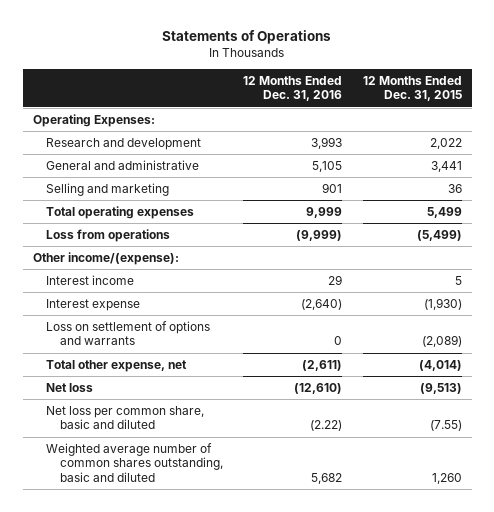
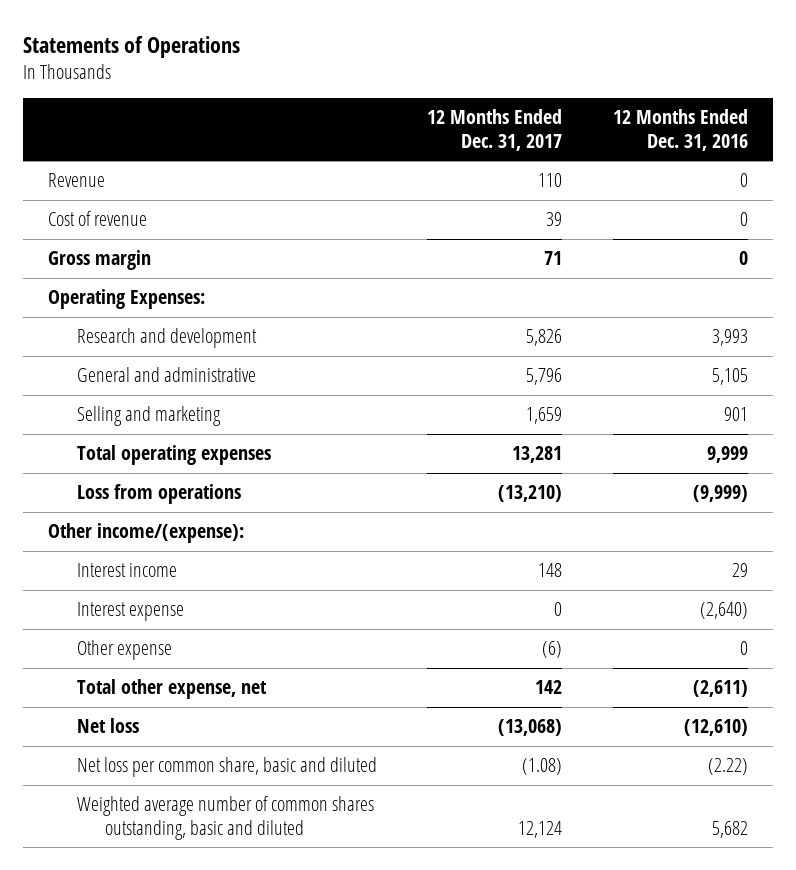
- | 12 Months Ended Dec. 31, 2016 | 12 Months Ended Dec. 31, 2015
+ | 12 Months Ended Dec. 31, 2017 | 12 Months Ended Dec. 31, 2016
+ Revenue | 110 | 0
+ Cost of revenue | 39 | 0
+ Gross margin | 71 | 0
- Loss on settlement of options and warrants | 0 | (2,089)
+ Other expense | (6) | 0

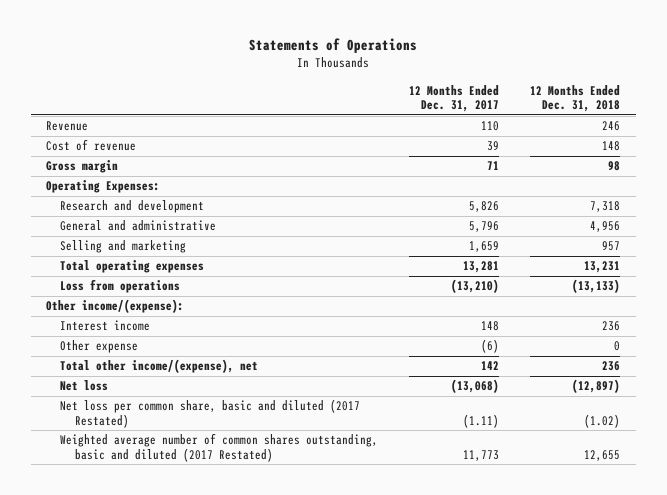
- | 12 Months Ended Dec. 31, 2017 | 12 Months Ended Dec. 31, 2016
+ | 12 Months Ended Dec. 31, 2017 | 12 Months Ended Dec. 31, 2018
- Interest expense | 0 | (2,640)
- Total other expense, net | 142 | (2,611)
+ Total other income/(expense), net | 142 | 236
- Net loss per common share, basic and diluted | (1.08) | (2.22)
- Weighted average number of common shares outstanding, basic and diluted | 12,124 | 5,682
+ Net loss per common share, basic and diluted (2017 Restated) | (1.11) | (1.02)
+ Weighted average number of common shares outstanding, basic and diluted (2017 Restated) | 11,773 | 12,655

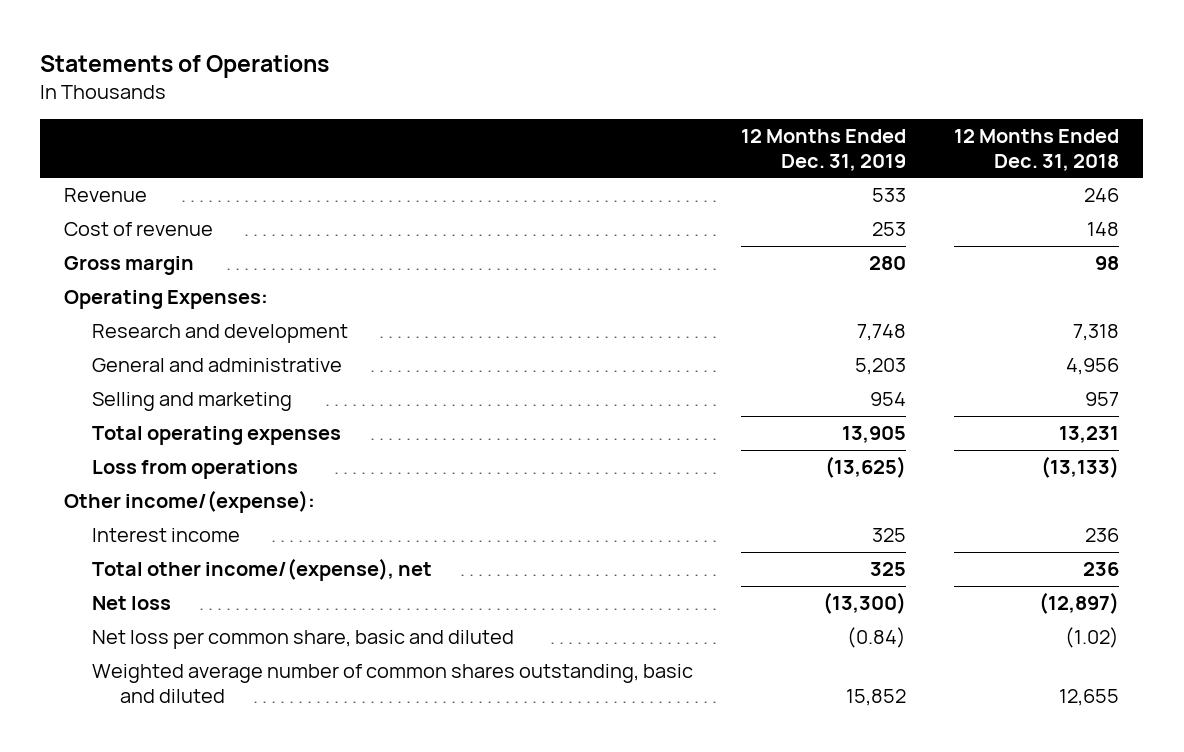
- | 12 Months Ended Dec. 31, 2017 | 12 Months Ended Dec. 31, 2018
+ | 12 Months Ended Dec. 31, 2019 | 12 Months Ended Dec. 31, 2018
- Other expense | (6) | 0
- Net loss per common share, basic and diluted (2017 Restated) | (1.11) | (1.02)
- Weighted average number of common shares outstanding, basic and diluted (2017 Restated) | 11,773 | 12,655
+ Net loss per common share, basic and diluted | (0.84) | (1.02)
+ Weighted average number of common shares outstanding, basic and diluted | 15,852 | 12,655

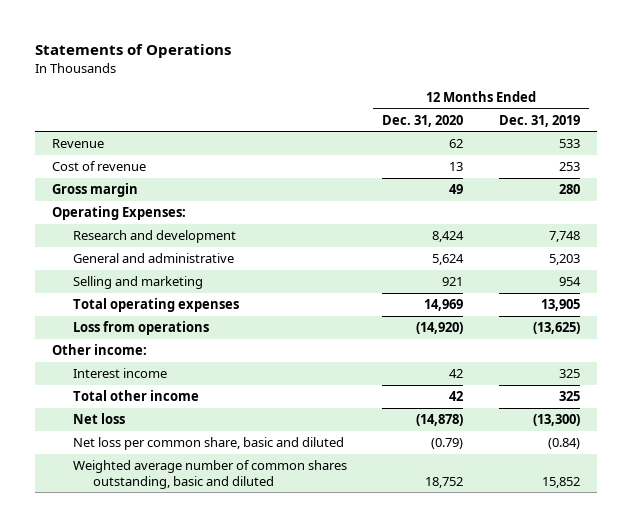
- | 12 Months Ended Dec. 31, 2019 | 12 Months Ended Dec. 31, 2018
+ | 12 Months Ended Dec. 31, 2020 | 12 Months Ended Dec. 31, 2019
- Other income/(expense):
+ Other income:
- Total other income/(expense), net | 325 | 236
+ Total other income | 42 | 325

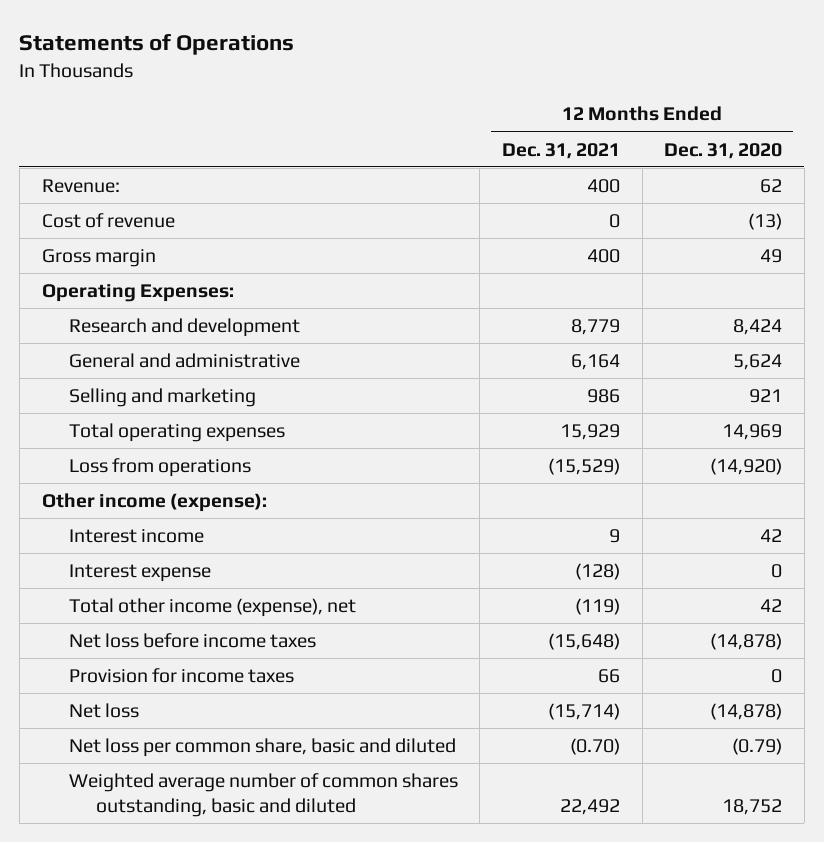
- | 12 Months Ended Dec. 31, 2020 | 12 Months Ended Dec. 31, 2019
+ | 12 Months Ended Dec. 31, 2021 | 12 Months Ended Dec. 31, 2020
- Revenue | 62 | 533
- Cost of revenue | 13 | 253
+ Revenue: | 400 | 62
+ Cost of revenue | 0 | (13)
- Other income:
+ Other income (expense):
- Total other income | 42 | 325
+ Interest expense | (128) | 0
+ Total other income (expense), net | (119) | 42
+ Net loss before income taxes | (15,648) | (14,878)
+ Provision for income taxes | 66 | 0

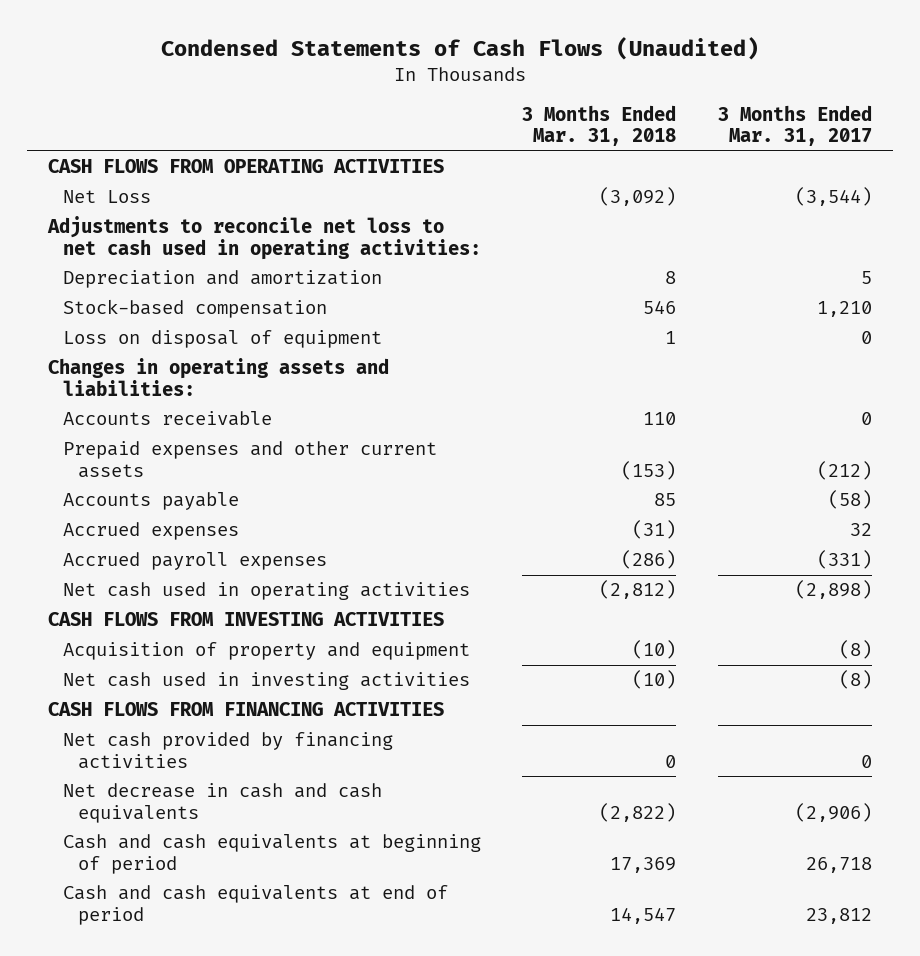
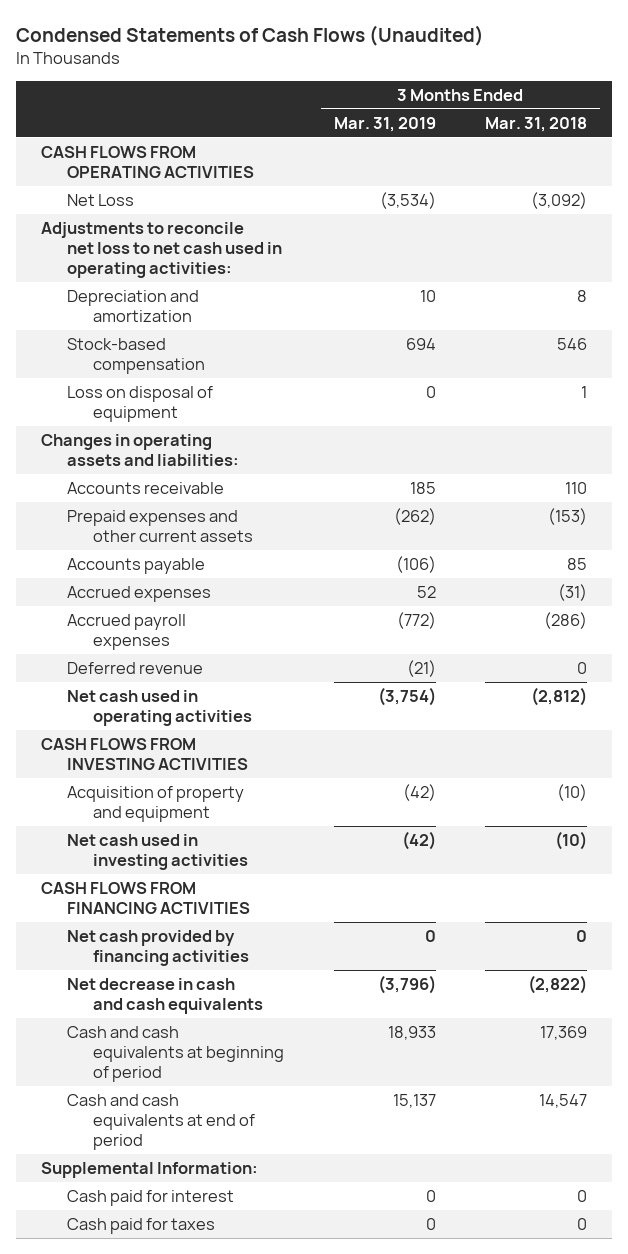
- | 3 Months Ended Mar. 31, 2018 | 3 Months Ended Mar. 31, 2017
+ | 3 Months Ended Mar. 31, 2019 | 3 Months Ended Mar. 31, 2018
+ Deferred revenue | (21) | 0
+ Supplemental Information:
+ Cash paid for interest | 0 | 0
+ Cash paid for taxes | 0 | 0

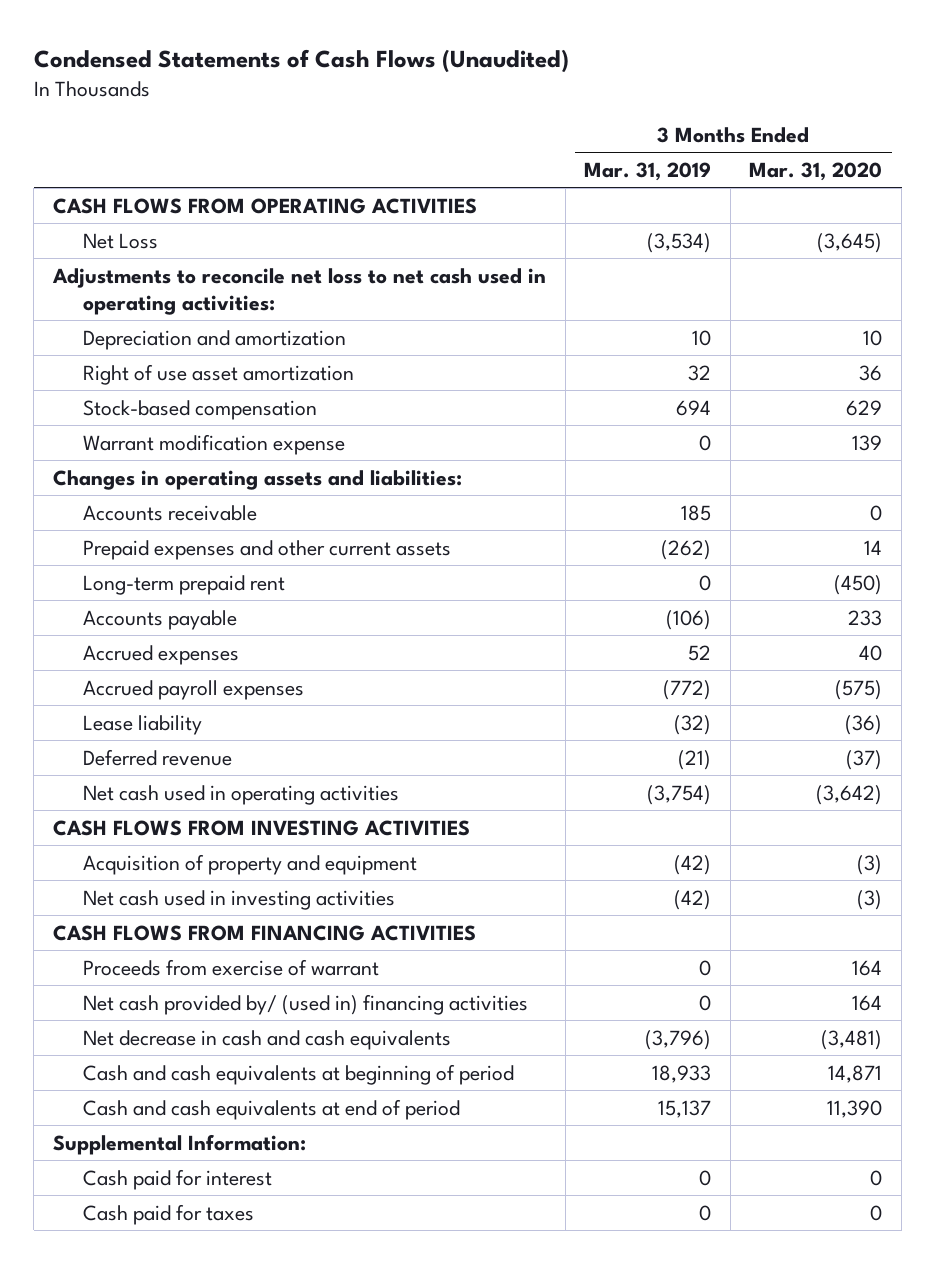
- | 3 Months Ended Mar. 31, 2019 | 3 Months Ended Mar. 31, 2018
+ | 3 Months Ended Mar. 31, 2019 | 3 Months Ended Mar. 31, 2020
+ Right of use asset amortization | 32 | 36
- Loss on disposal of equipment | 0 | 1
+ Warrant modification expense | 0 | 139
+ Long-term prepaid rent | 0 | (450)
+ Lease liability | (32) | (36)
- Net cash provided by financing activities | 0 | 0
+ Proceeds from exercise of warrant | 0 | 164
+ Net cash provided by/ (used in) financing activities | 0 | 164

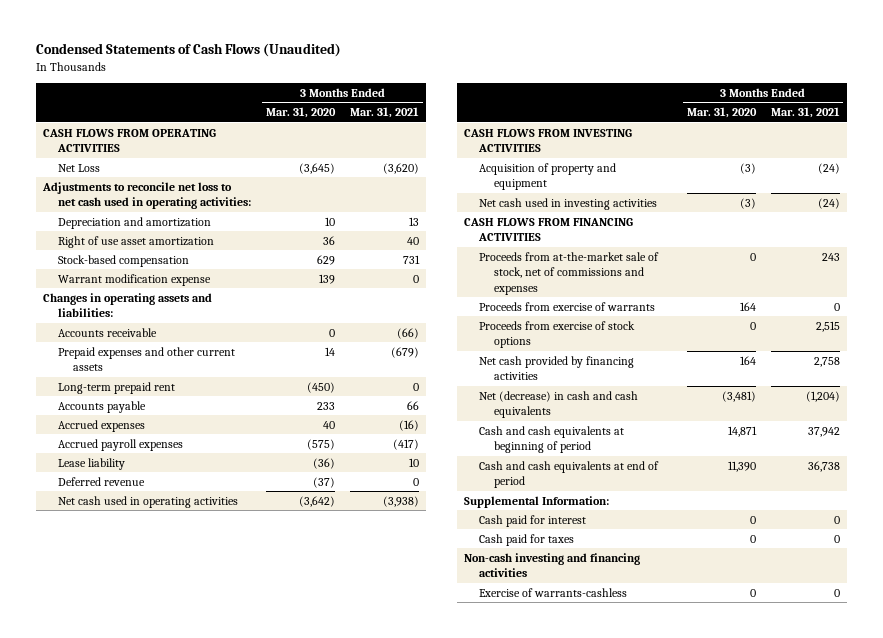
- | 3 Months Ended Mar. 31, 2019 | 3 Months Ended Mar. 31, 2020
+ | 3 Months Ended Mar. 31, 2020 | 3 Months Ended Mar. 31, 2021
- Proceeds from exercise of warrant | 0 | 164
- Net cash provided by/ (used in) financing activities | 0 | 164
- Net decrease in cash and cash equivalents | (3,796) | (3,481)
+ Proceeds from at-the-market sale of stock, net of commissions and expenses | 0 | 243
+ Proceeds from exercise of warrants | 164 | 0
+ Proceeds from exercise of stock options | 0 | 2,515
+ Net cash provided by financing activities | 164 | 2,758
+ Net (decrease) in cash and cash equivalents | (3,481) | (1,204)
+ Non-cash investing and financing activities
+ Exercise of warrants-cashless | 0 | 0

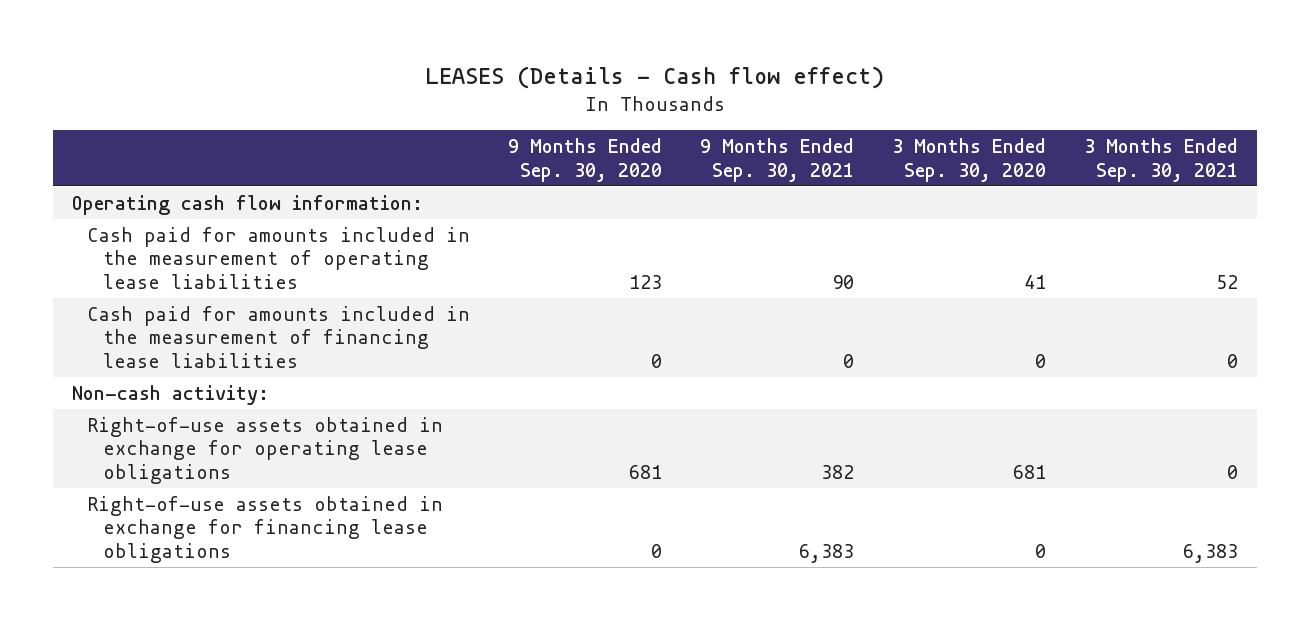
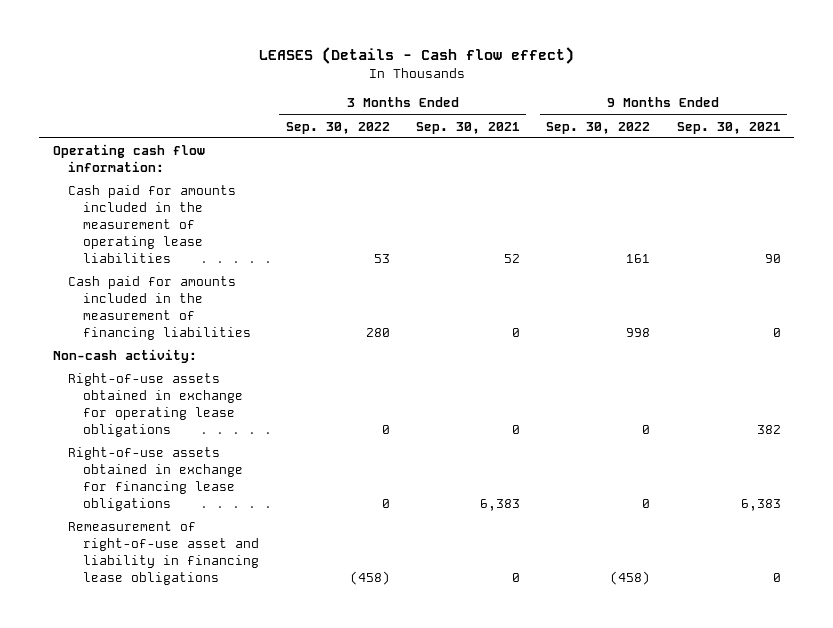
- | 9 Months Ended Sep. 30, 2020 | 9 Months Ended Sep. 30, 2021 | 3 Months Ended Sep. 30, 2020 | 3 Months Ended Sep. 30, 2021
+ | 3 Months Ended Sep. 30, 2022 | 3 Months Ended Sep. 30, 2021 | 9 Months Ended Sep. 30, 2022 | 9 Months Ended Sep. 30, 2021
- Cash paid for amounts included in the measurement of financing lease liabilities | 0 | 0 | 0 | 0
+ Cash paid for amounts included in the measurement of financing liabilities | 280 | 0 | 998 | 0
+ Remeasurement of right-of-use asset and liability in financing lease obligations | (458) | 0 | (458) | 0

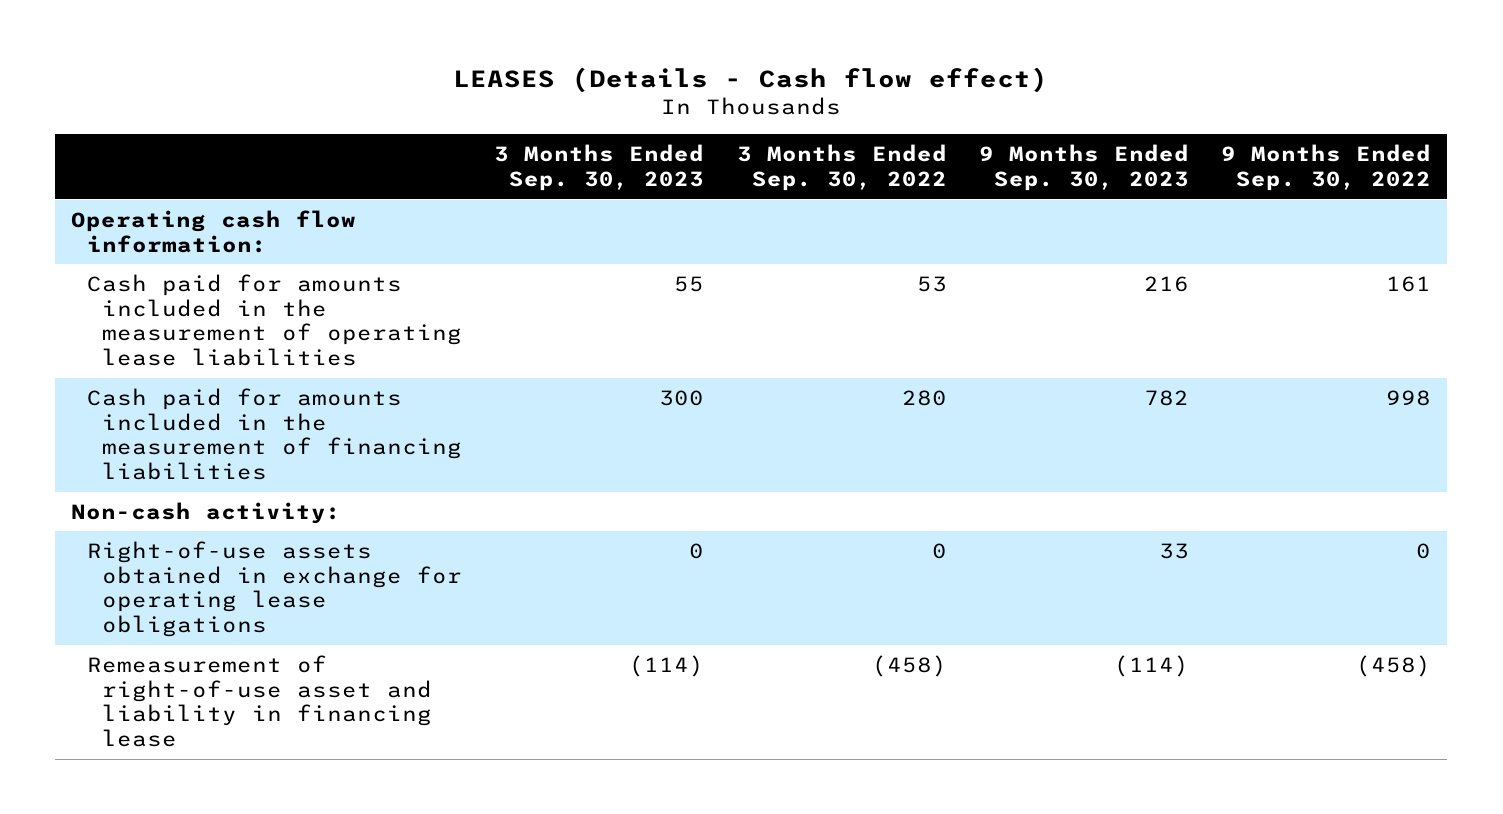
- | 3 Months Ended Sep. 30, 2022 | 3 Months Ended Sep. 30, 2021 | 9 Months Ended Sep. 30, 2022 | 9 Months Ended Sep. 30, 2021
+ | 3 Months Ended Sep. 30, 2023 | 3 Months Ended Sep. 30, 2022 | 9 Months Ended Sep. 30, 2023 | 9 Months Ended Sep. 30, 2022
- Right-of-use assets obtained in exchange for financing lease obligations | 0 | 6,383 | 0 | 6,383
- Remeasurement of right-of-use asset and liability in financing lease obligations | (458) | 0 | (458) | 0
+ Remeasurement of right-of-use asset and liability in financing lease | (114) | (458) | (114) | (458)

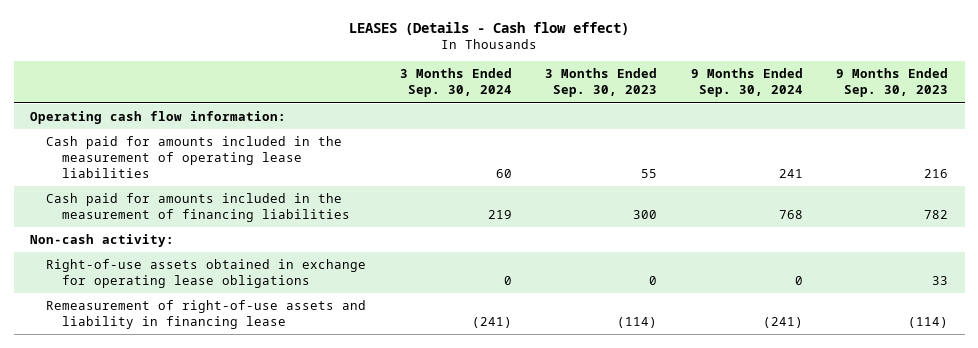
- | 3 Months Ended Sep. 30, 2023 | 3 Months Ended Sep. 30, 2022 | 9 Months Ended Sep. 30, 2023 | 9 Months Ended Sep. 30, 2022
+ | 3 Months Ended Sep. 30, 2024 | 3 Months Ended Sep. 30, 2023 | 9 Months Ended Sep. 30, 2024 | 9 Months Ended Sep. 30, 2023
- Remeasurement of right-of-use asset and liability in financing lease | (114) | (458) | (114) | (458)
+ Remeasurement of right-of-use assets and liability in financing lease | (241) | (114) | (241) | (114)

